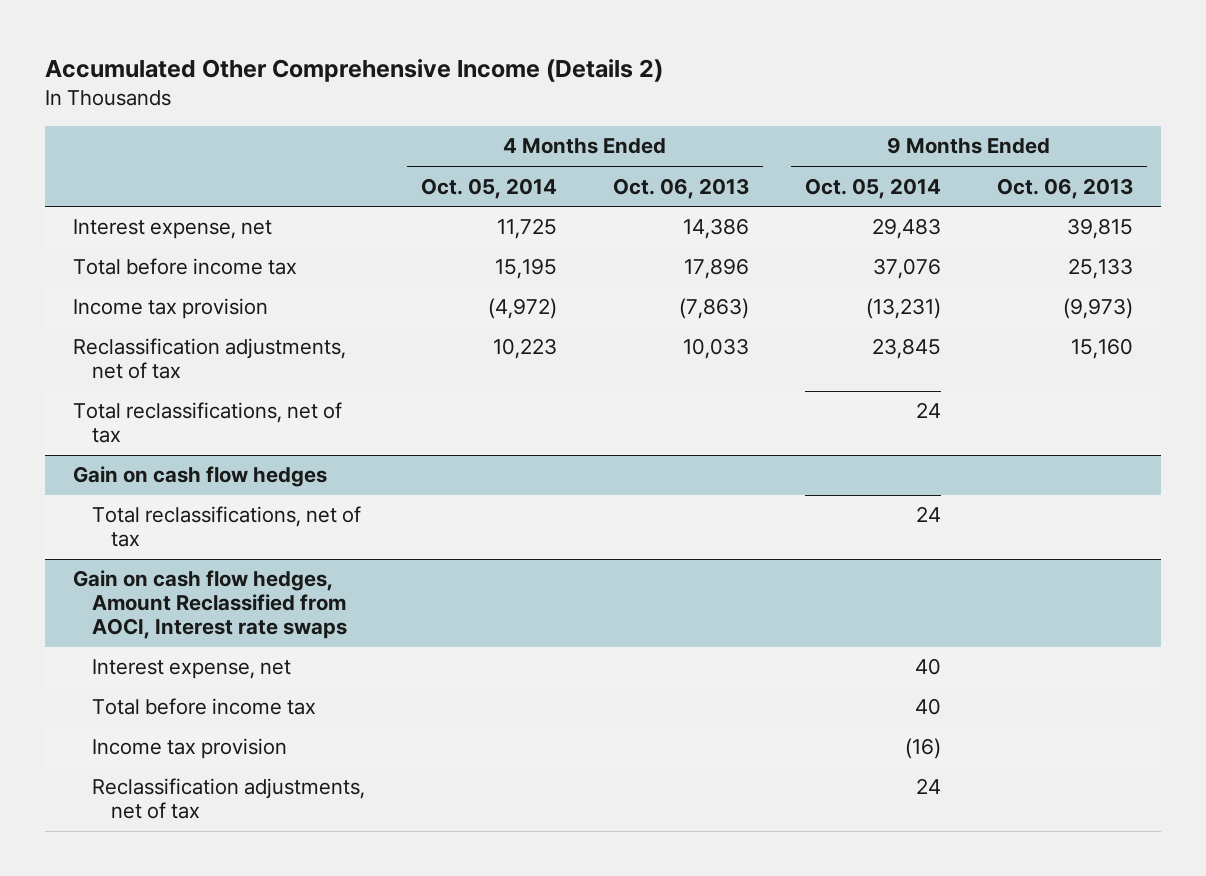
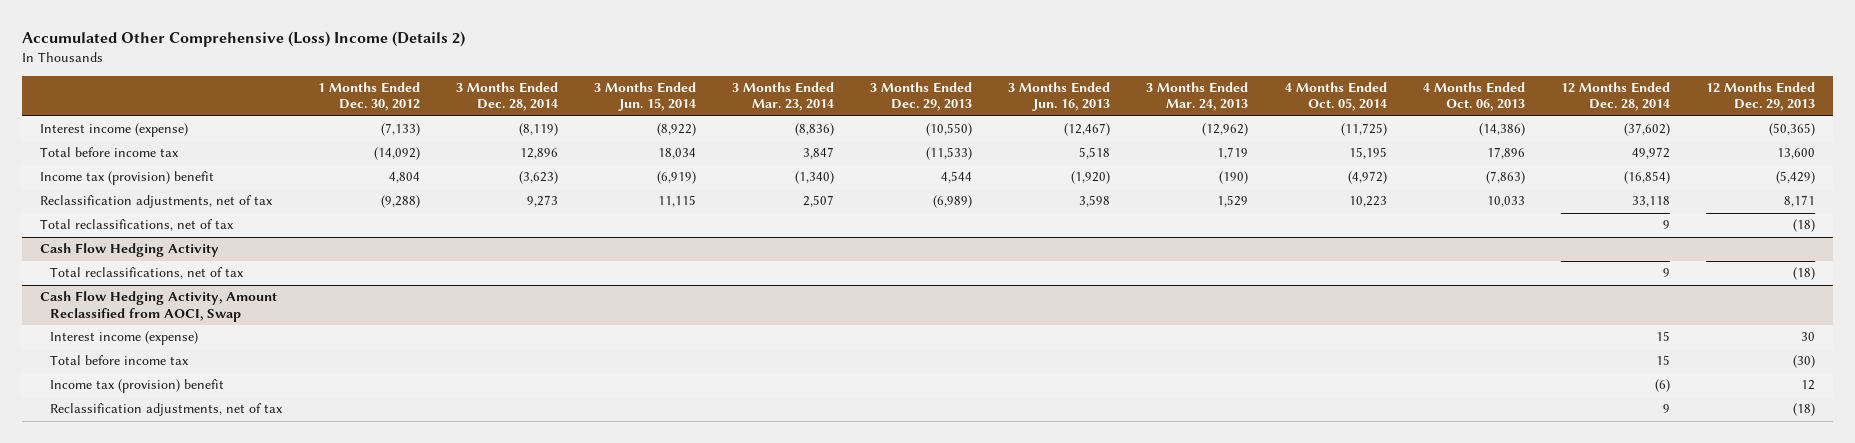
- Accumulated Other Comprehensive Income (Details 2)
+ Accumulated Other Comprehensive (Loss) Income (Details 2)
- | 4 Months Ended Oct. 05, 2014 | 4 Months Ended Oct. 06, 2013 | 9 Months Ended Oct. 05, 2014 | 9 Months Ended Oct. 06, 2013
+ | 1 Months Ended Dec. 30, 2012 | 3 Months Ended Dec. 28, 2014 | 3 Months Ended Jun. 15, 2014 | 3 Months Ended Mar. 23, 2014 | 3 Months Ended Dec. 29, 2013 | 3 Months Ended Jun. 16, 2013 | 3 Months Ended Mar. 24, 2013 | 4 Months Ended Oct. 05, 2014 | 4 Months Ended Oct. 06, 2013 | 12 Months Ended Dec. 28, 2014 | 12 Months Ended Dec. 29, 2013
- Interest expense, net | 11,725 | 14,386 | 29,483 | 39,815
+ Interest income (expense) | (7,133) | (8,119) | (8,922) | (8,836) | (10,550) | (12,467) | (12,962) | (11,725) | (14,386) | (37,602) | (50,365)
- Income tax provision | (4,972) | (7,863) | (13,231) | (9,973)
+ Income tax (provision) benefit | 4,804 | (3,623) | (6,919) | (1,340) | 4,544 | (1,920) | (190) | (4,972) | (7,863) | (16,854) | (5,429)
- Gain on cash flow hedges
- Total reclassifications, net of tax | | | 24 |
- Gain on cash flow hedges, Amount Reclassified from AOCI, Interest rate swaps
- Interest expense, net | | | 40 |
+ Cash Flow Hedging Activity
+ Total reclassifications, net of tax | | | | | | | | | | 9 | (18)
+ Cash Flow Hedging Activity, Amount Reclassified from AOCI, Swap
+ Interest income (expense) | | | | | | | | | | 15 | 30
- Income tax provision | | | (16) |
+ Income tax (provision) benefit | | | | | | | | | | (6) | 12

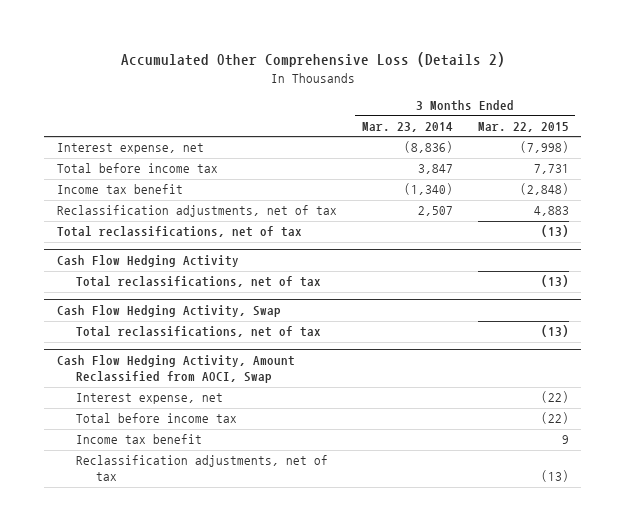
- Accumulated Other Comprehensive (Loss) Income (Details 2)
+ Accumulated Other Comprehensive Loss (Details 2)
- | 1 Months Ended Dec. 30, 2012 | 3 Months Ended Dec. 28, 2014 | 3 Months Ended Jun. 15, 2014 | 3 Months Ended Mar. 23, 2014 | 3 Months Ended Dec. 29, 2013 | 3 Months Ended Jun. 16, 2013 | 3 Months Ended Mar. 24, 2013 | 4 Months Ended Oct. 05, 2014 | 4 Months Ended Oct. 06, 2013 | 12 Months Ended Dec. 28, 2014 | 12 Months Ended Dec. 29, 2013
+ | 3 Months Ended Mar. 23, 2014 | 3 Months Ended Mar. 22, 2015
- Interest income (expense) | (7,133) | (8,119) | (8,922) | (8,836) | (10,550) | (12,467) | (12,962) | (11,725) | (14,386) | (37,602) | (50,365)
+ Interest expense, net | (8,836) | (7,998)
- Income tax (provision) benefit | 4,804 | (3,623) | (6,919) | (1,340) | 4,544 | (1,920) | (190) | (4,972) | (7,863) | (16,854) | (5,429)
+ Income tax benefit | (1,340) | (2,848)
+ Cash Flow Hedging Activity, Swap
+ Total reclassifications, net of tax | | (13)
@ Cash Flow Hedging Activity, Amount Reclassified from AOCI, Swap
- Interest income (expense) | | | | | | | | | | 15 | 30
+ Interest expense, net | | (22)
- Income tax (provision) benefit | | | | | | | | | | (6) | 12
+ Income tax benefit | | 9

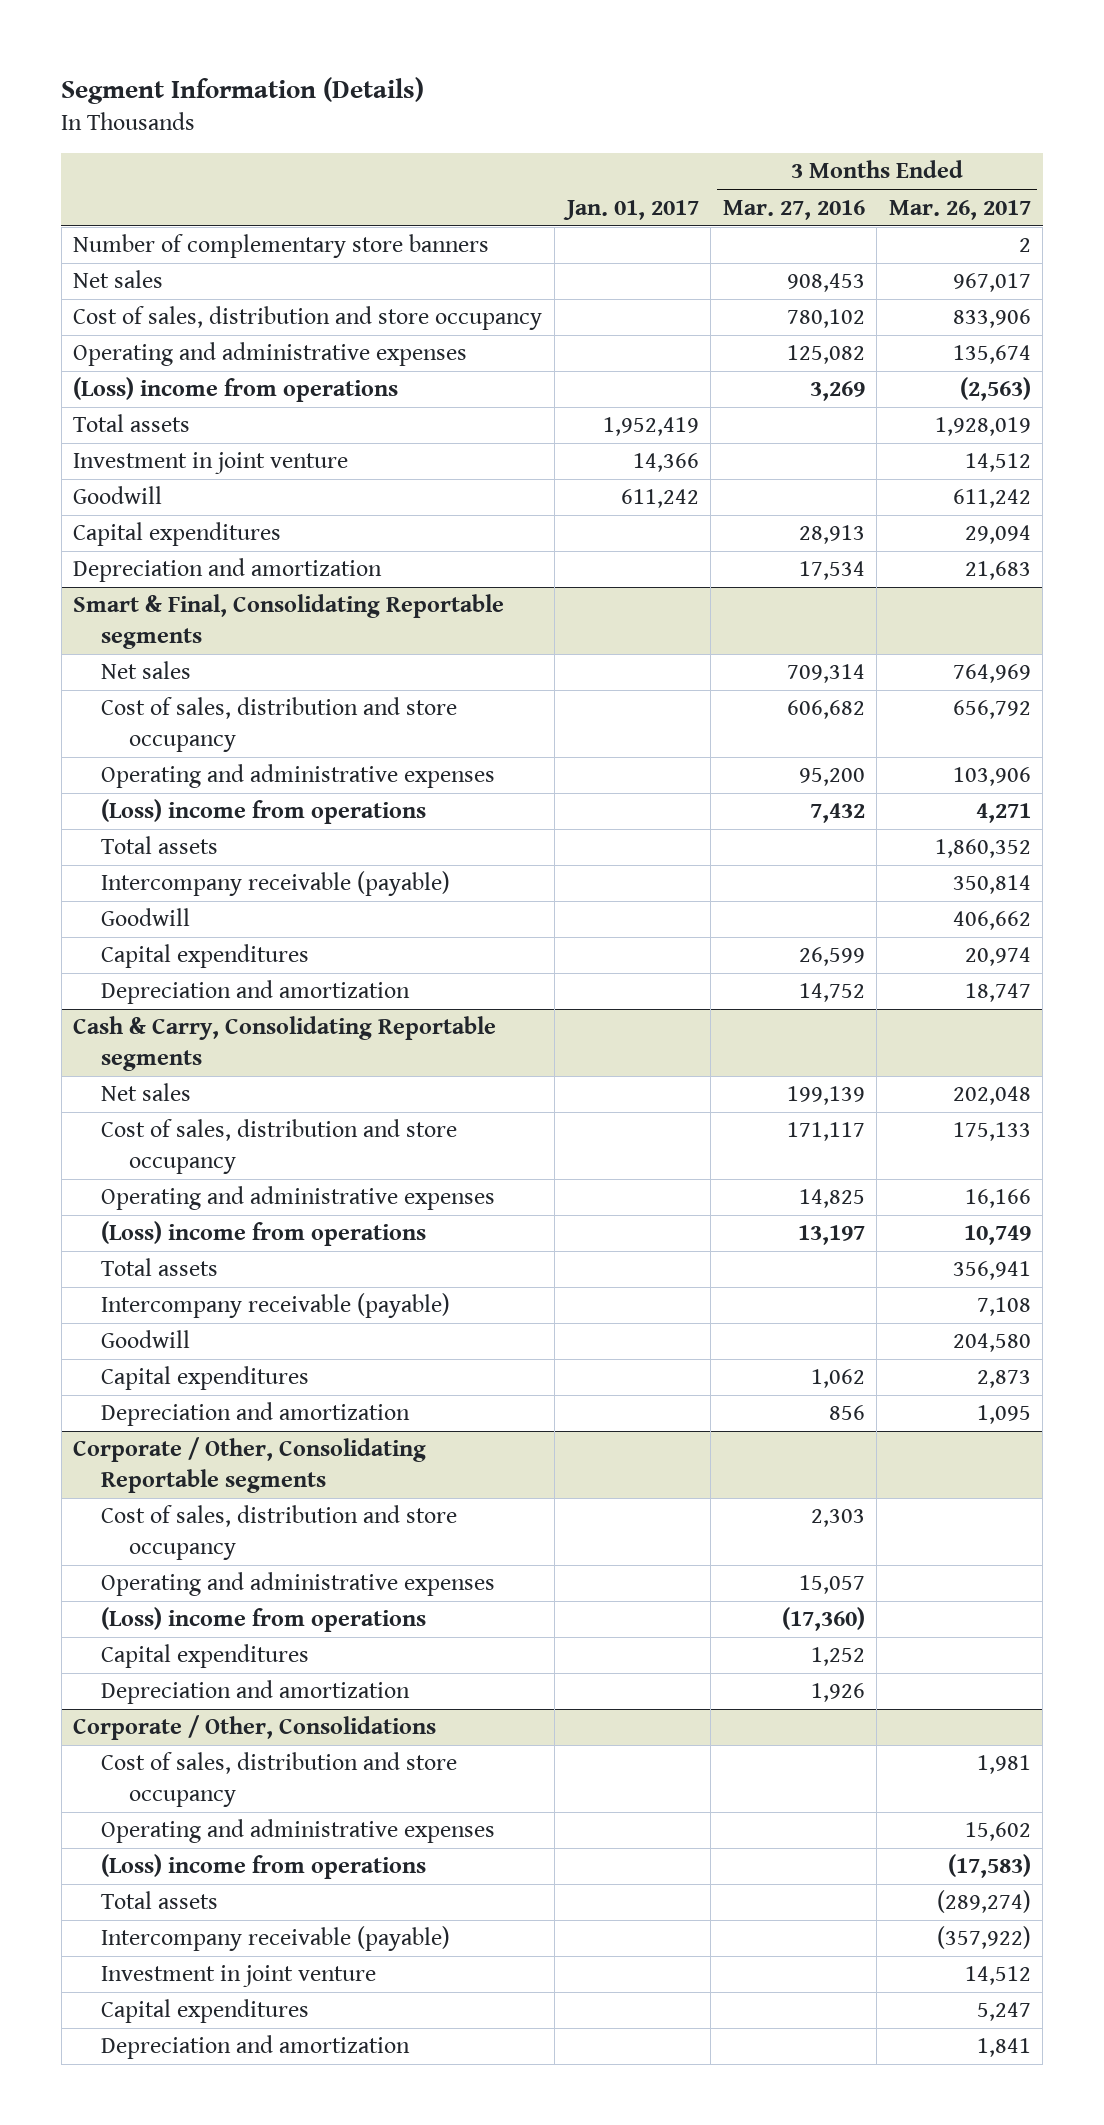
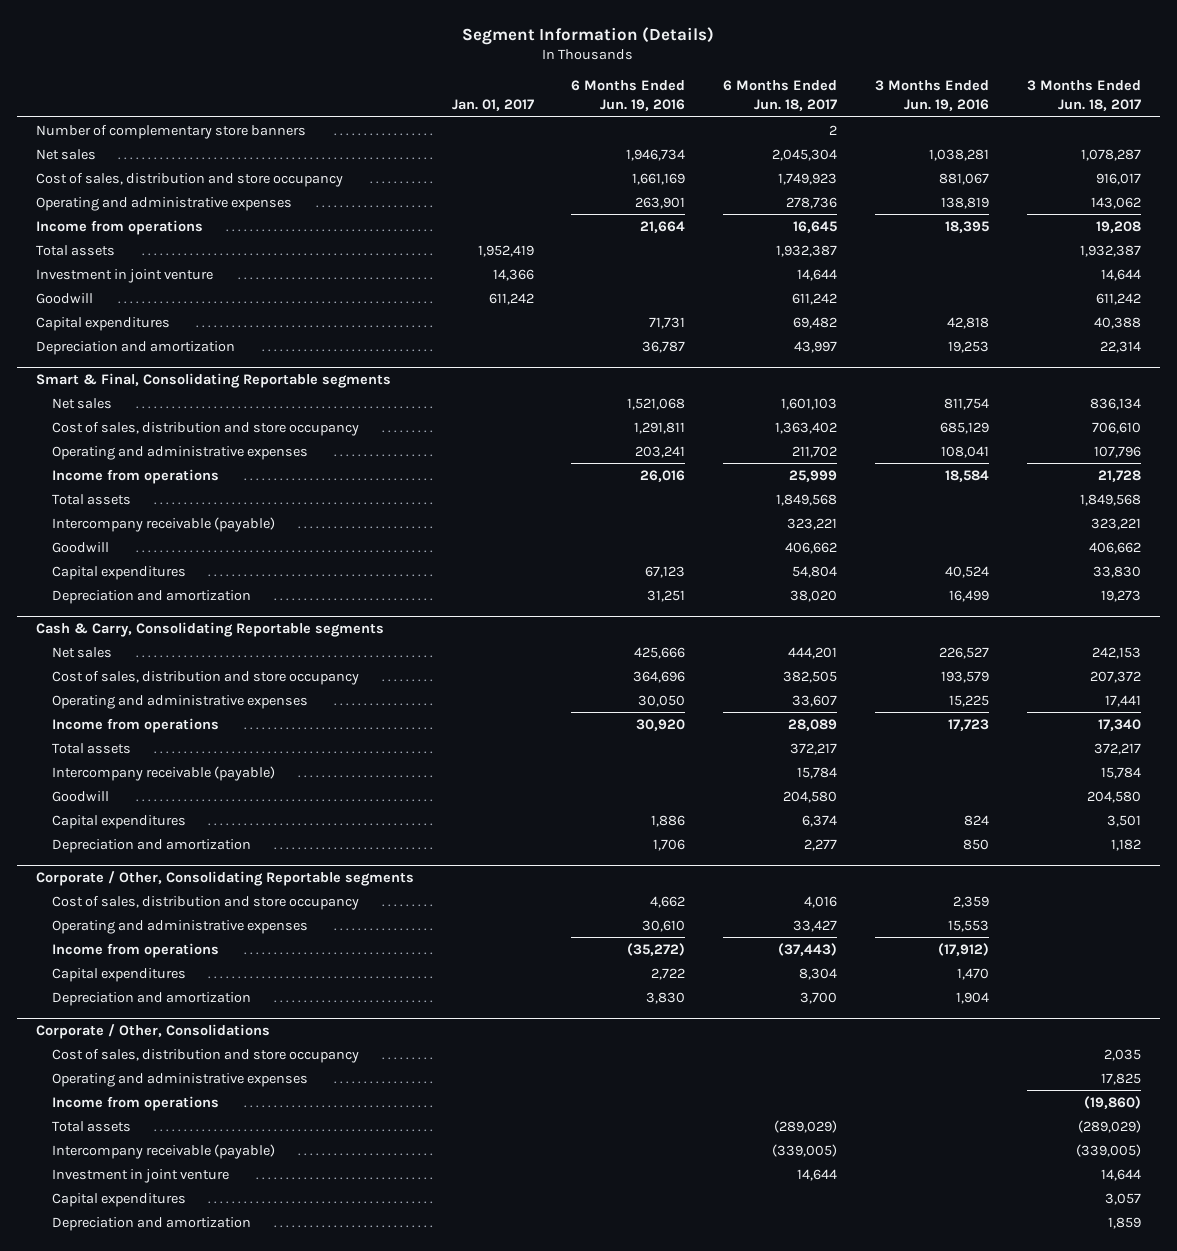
- | Jan. 01, 2017 | 3 Months Ended Mar. 27, 2016 | 3 Months Ended Mar. 26, 2017
+ | Jan. 01, 2017 | 6 Months Ended Jun. 19, 2016 | 6 Months Ended Jun. 18, 2017 | 3 Months Ended Jun. 19, 2016 | 3 Months Ended Jun. 18, 2017
- (Loss) income from operations | | 3,269 | (2,563)
+ Income from operations | | 21,664 | 16,645 | 18,395 | 19,208
@ Smart & Final, Consolidating Reportable segments
- (Loss) income from operations | | 7,432 | 4,271
+ Income from operations | | 26,016 | 25,999 | 18,584 | 21,728
@ Cash & Carry, Consolidating Reportable segments
- (Loss) income from operations | | 13,197 | 10,749
+ Income from operations | | 30,920 | 28,089 | 17,723 | 17,340
@ Corporate / Other, Consolidating Reportable segments
- (Loss) income from operations | | (17,360) |
+ Income from operations | | (35,272) | (37,443) | (17,912) |
@ Corporate / Other, Consolidations
- (Loss) income from operations | | | (17,583)
+ Income from operations | | | | | (19,860)

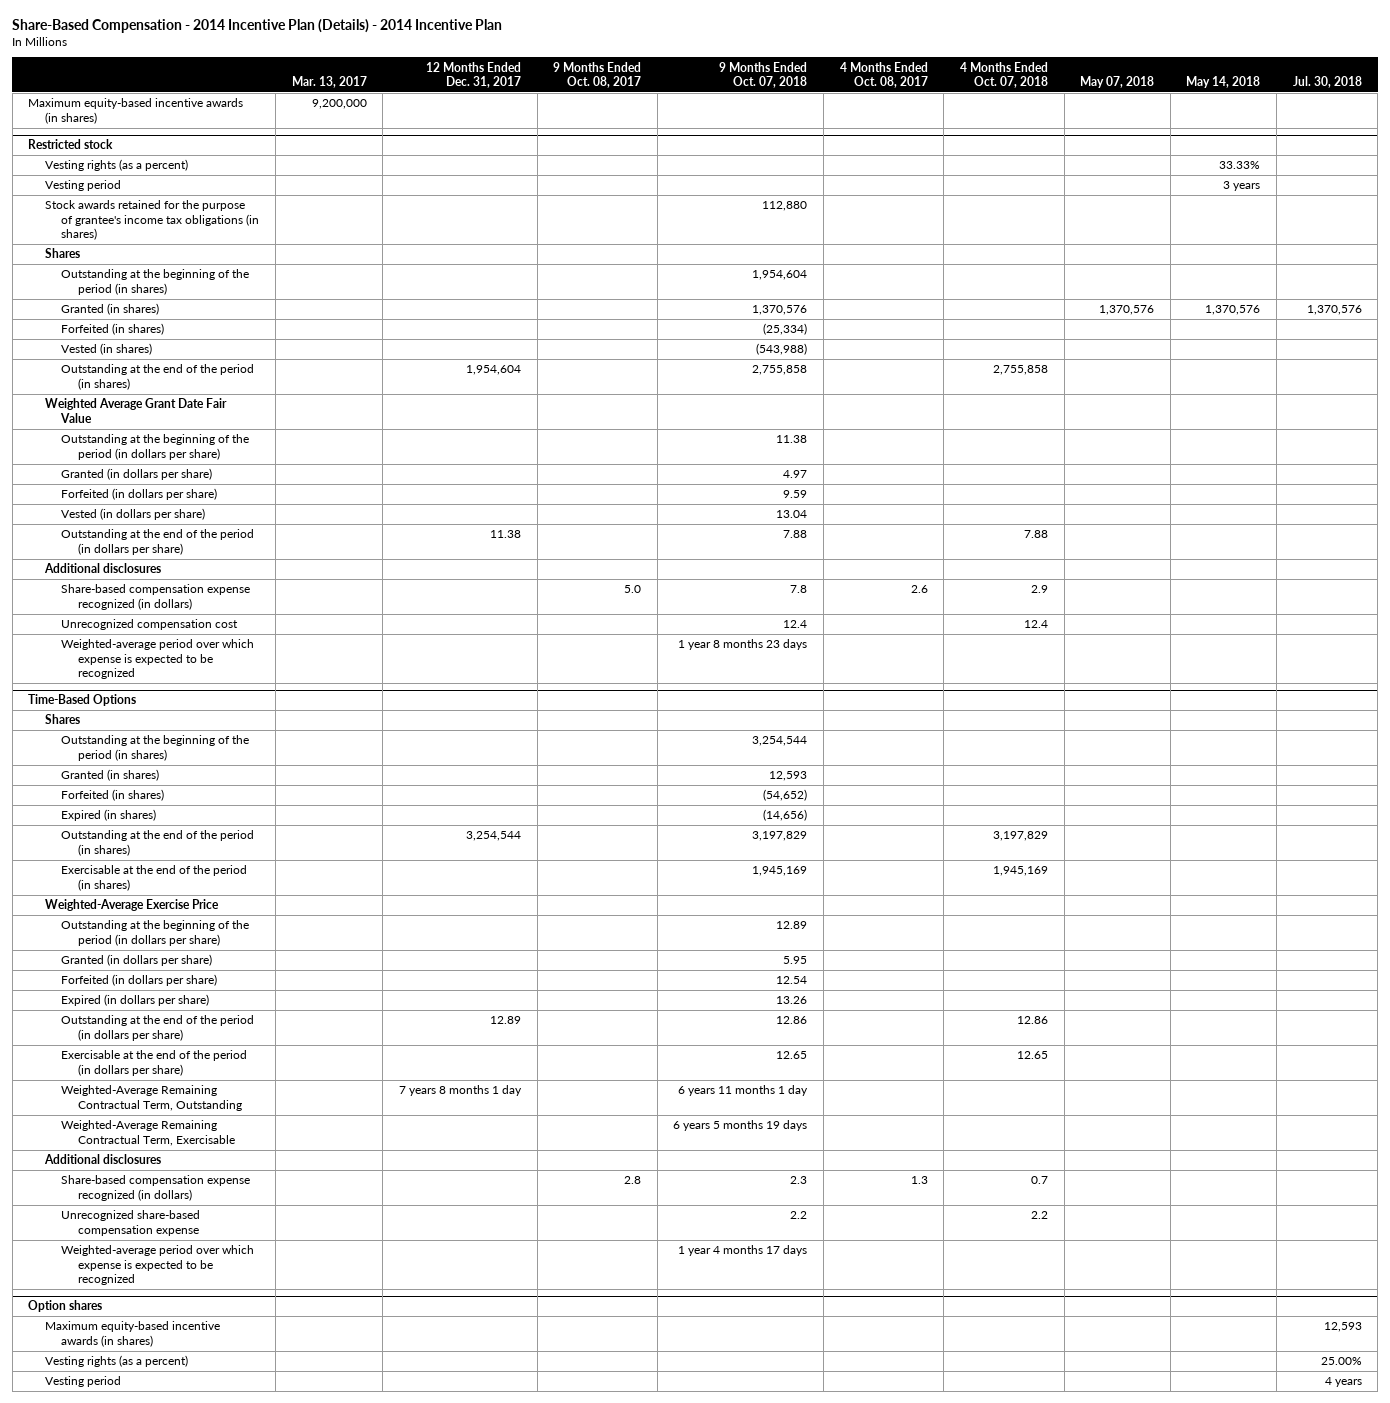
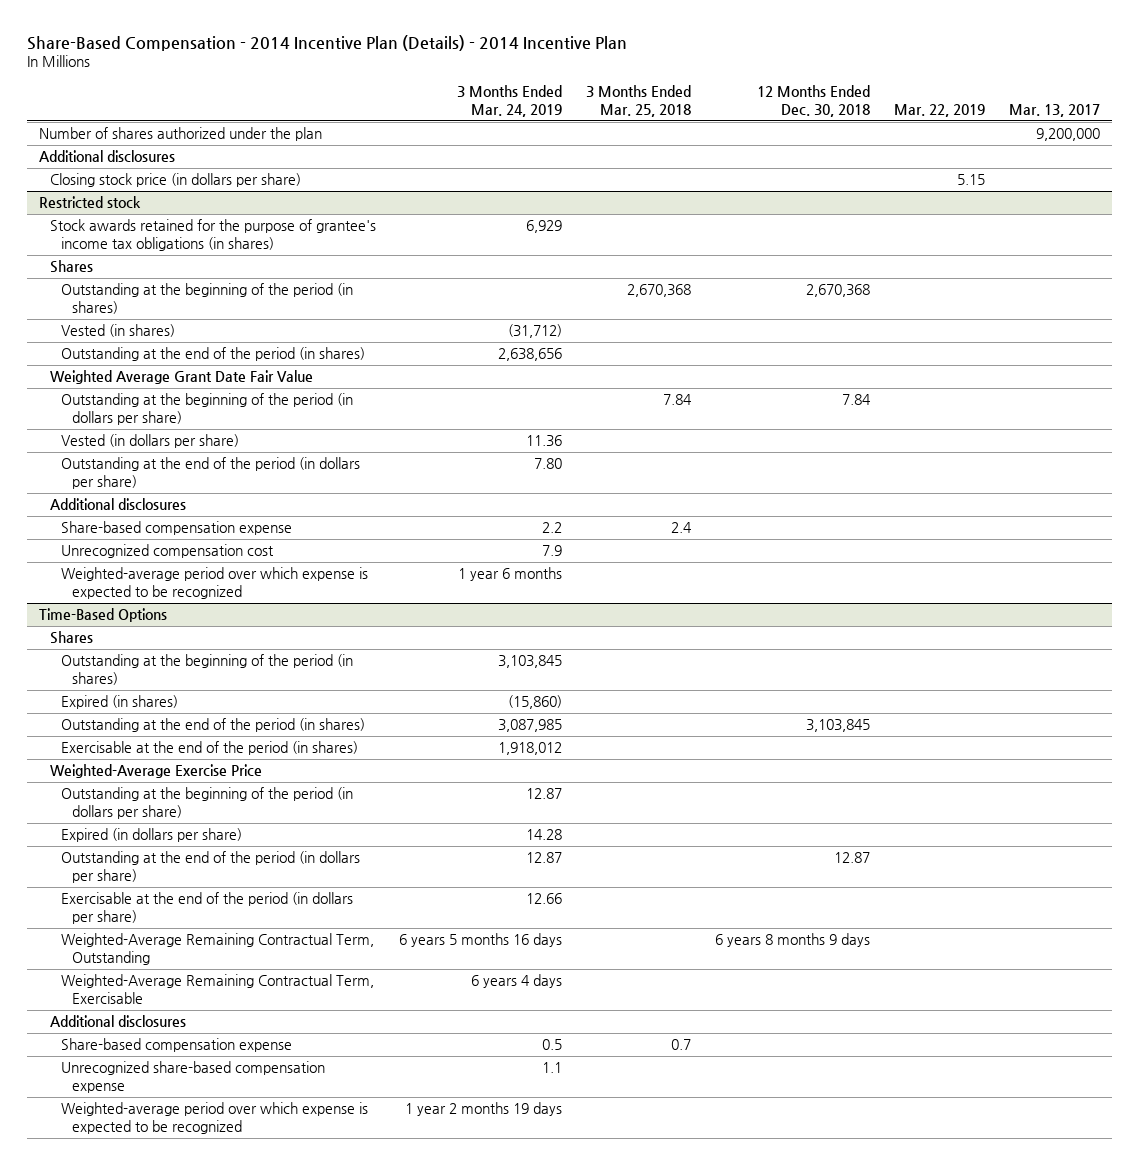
- | Mar. 13, 2017 | 12 Months Ended Dec. 31, 2017 | 9 Months Ended Oct. 08, 2017 | 9 Months Ended Oct. 07, 2018 | 4 Months Ended Oct. 08, 2017 | 4 Months Ended Oct. 07, 2018 | May 07, 2018 | May 14, 2018 | Jul. 30, 2018
+ | 3 Months Ended Mar. 24, 2019 | 3 Months Ended Mar. 25, 2018 | 12 Months Ended Dec. 30, 2018 | Mar. 22, 2019 | Mar. 13, 2017
- Maximum equity-based incentive awards (in shares) | 9,200,000 | | | | | | | |
+ Number of shares authorized under the plan | | | | | 9,200,000
+ Additional disclosures
+ Closing stock price (in dollars per share) | | | | 5.15 |
@ Restricted stock
- Vesting rights (as a percent) | | | | | | | | 33.33% |
- Vesting period | | | | | | | | 3 years |
- Granted (in shares) | | | | 1,370,576 | | | 1,370,576 | 1,370,576 | 1,370,576
- Forfeited (in shares) | | | | (25,334) | | | | |
- Granted (in dollars per share) | | | | 4.97 | | | | |
- Forfeited (in dollars per share) | | | | 9.59 | | | | |
- Share-based compensation expense recognized (in dollars) | | | 5.0 | 7.8 | 2.6 | 2.9 | | |
+ Share-based compensation expense | 2.2 | 2.4 | | |
@ Time-Based Options
- Granted (in shares) | | | | 12,593 | | | | |
- Forfeited (in shares) | | | | (54,652) | | | | |
- Granted (in dollars per share) | | | | 5.95 | | | | |
- Forfeited (in dollars per share) | | | | 12.54 | | | | |
- Share-based compensation expense recognized (in dollars) | | | 2.8 | 2.3 | 1.3 | 0.7 | | |
+ Share-based compensation expense | 0.5 | 0.7 | | |
- Option shares
- Maximum equity-based incentive awards (in shares) | | | | | | | | | 12,593
- Vesting rights (as a percent) | | | | | | | | | 25.00%
- Vesting period | | | | | | | | | 4 years

